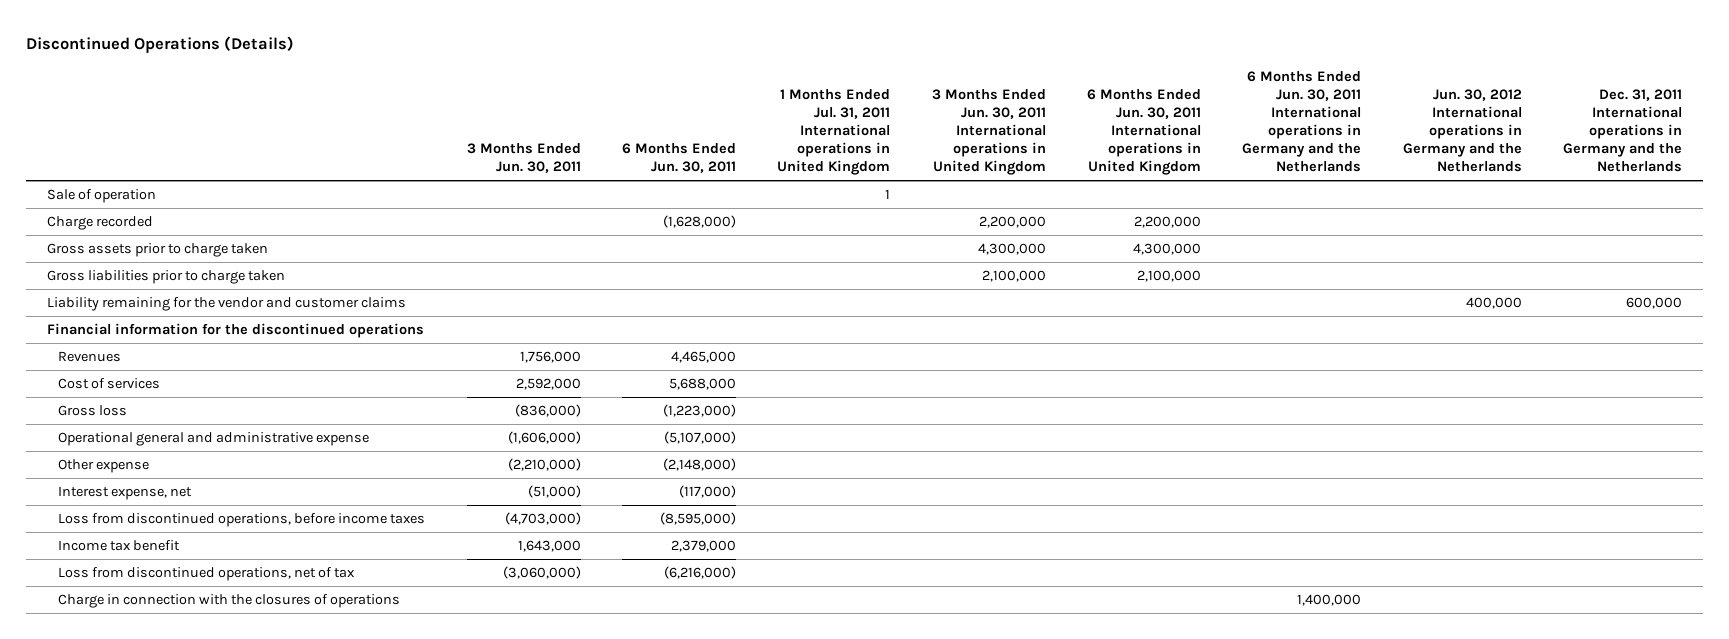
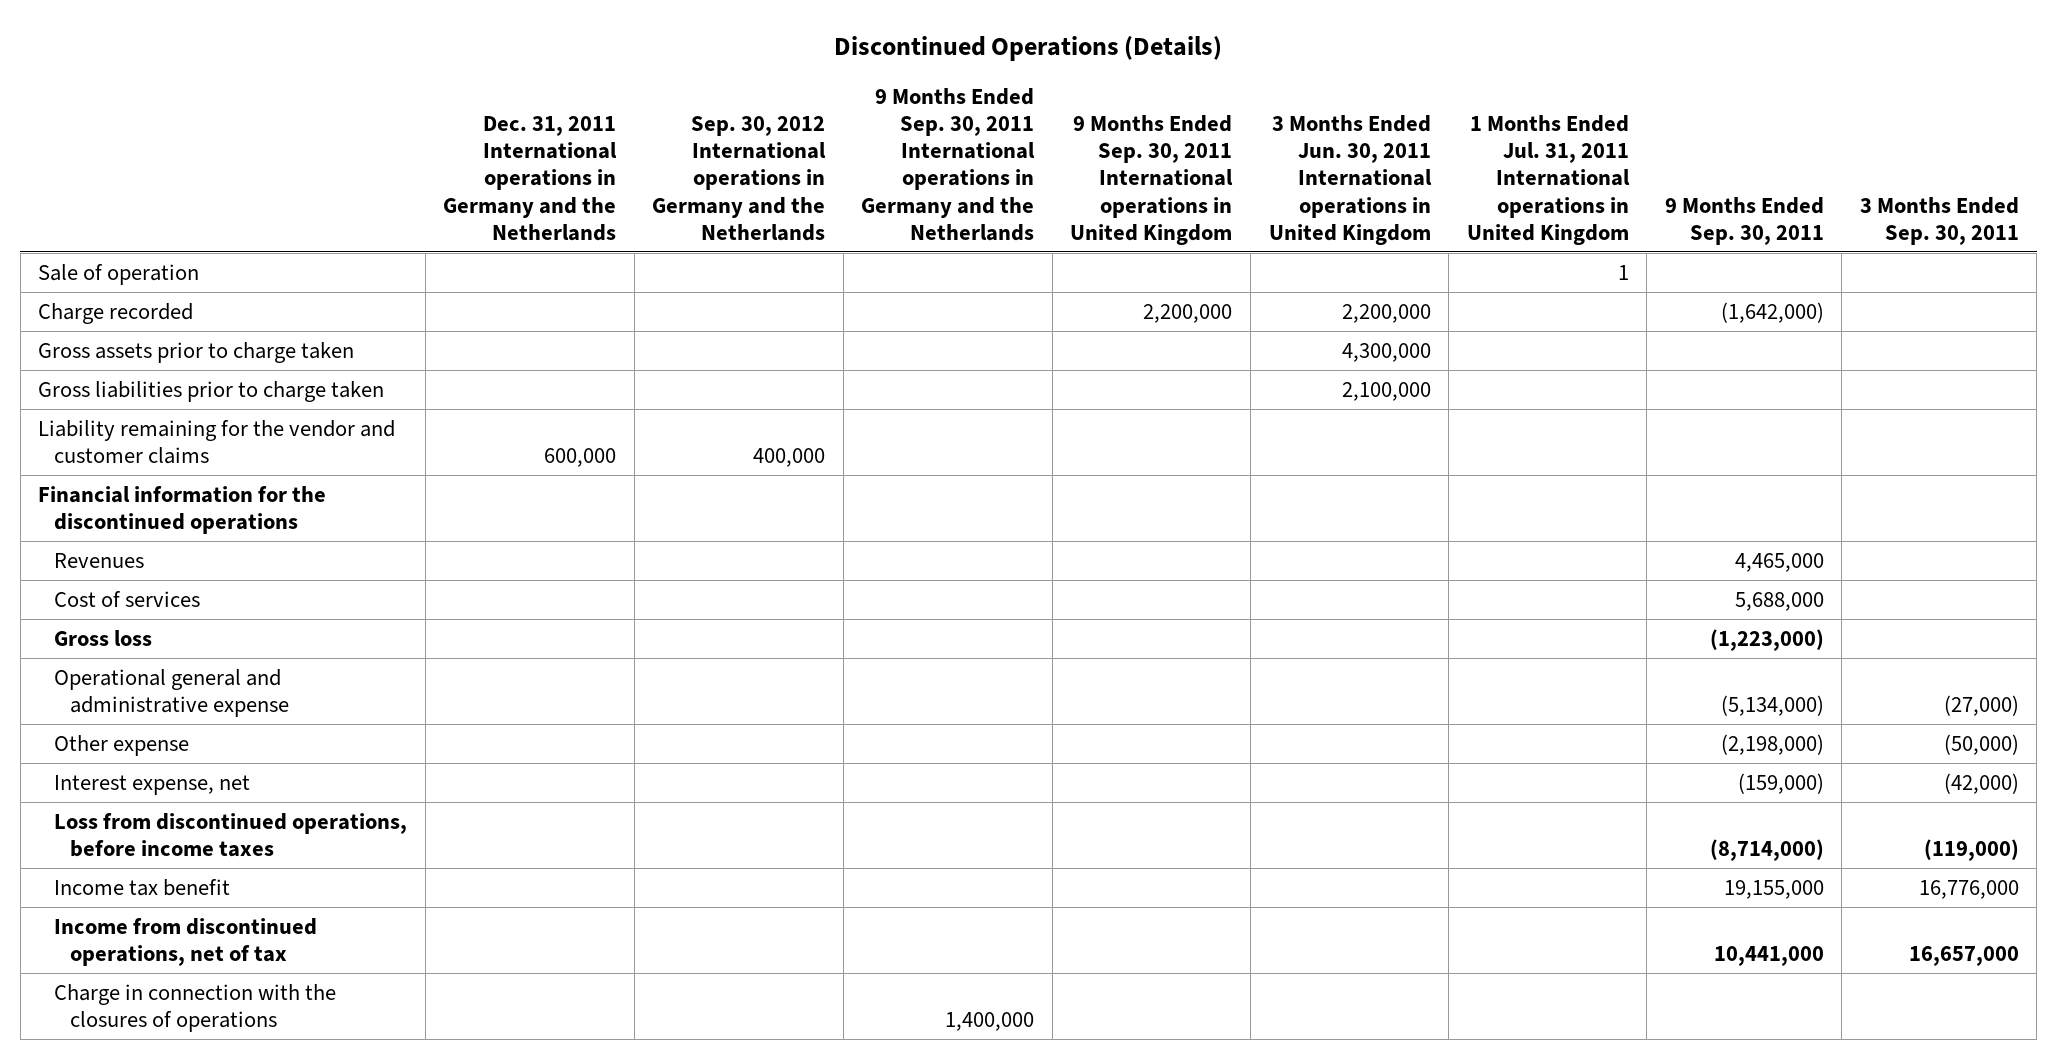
- | 3 Months Ended Jun. 30, 2011 | 6 Months Ended Jun. 30, 2011 | 1 Months Ended Jul. 31, 2011 International operations in United Kingdom | 3 Months Ended Jun. 30, 2011 International operations in United Kingdom | 6 Months Ended Jun. 30, 2011 International operations in United Kingdom | 6 Months Ended Jun. 30, 2011 International operations in Germany and the Netherlands | Jun. 30, 2012 International operations in Germany and the Netherlands | Dec. 31, 2011 International operations in Germany and the Netherlands
+ | Dec. 31, 2011 International operations in Germany and the Netherlands | Sep. 30, 2012 International operations in Germany and the Netherlands | 9 Months Ended Sep. 30, 2011 International operations in Germany and the Netherlands | 9 Months Ended Sep. 30, 2011 International operations in United Kingdom | 3 Months Ended Jun. 30, 2011 International operations in United Kingdom | 1 Months Ended Jul. 31, 2011 International operations in United Kingdom | 9 Months Ended Sep. 30, 2011 | 3 Months Ended Sep. 30, 2011
- Loss from discontinued operations, net of tax | (3,060,000) | (6,216,000) | | | | | |
+ Income from discontinued operations, net of tax | | | | | | | 10,441,000 | 16,657,000

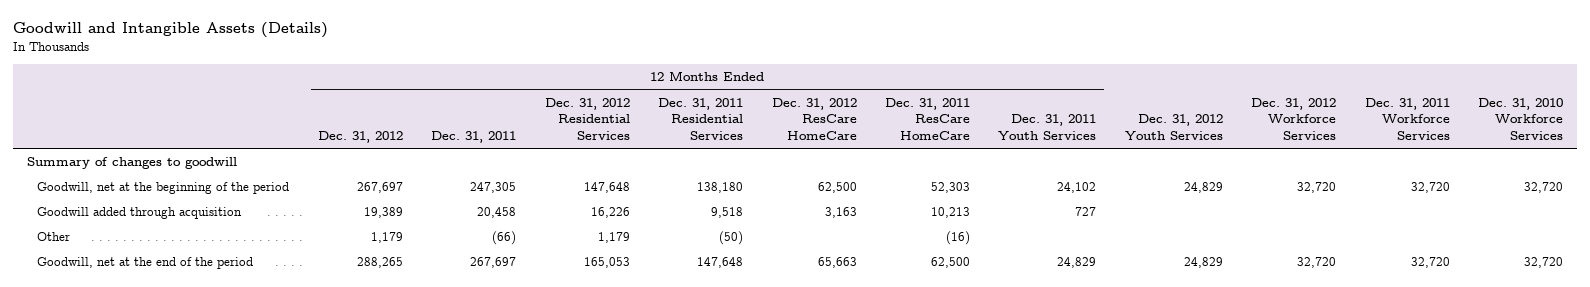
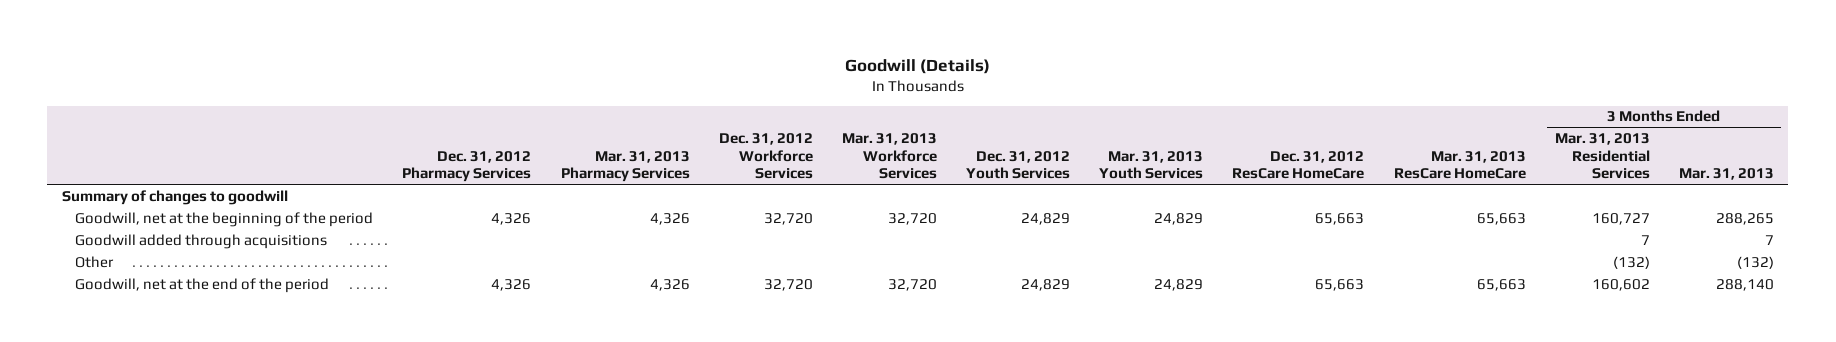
- Goodwill and Intangible Assets (Details)
+ Goodwill (Details)
- | 12 Months Ended Dec. 31, 2012 | 12 Months Ended Dec. 31, 2011 | 12 Months Ended Dec. 31, 2012 Residential Services | 12 Months Ended Dec. 31, 2011 Residential Services | 12 Months Ended Dec. 31, 2012 ResCare HomeCare | 12 Months Ended Dec. 31, 2011 ResCare HomeCare | 12 Months Ended Dec. 31, 2011 Youth Services | Dec. 31, 2012 Youth Services | Dec. 31, 2012 Workforce Services | Dec. 31, 2011 Workforce Services | Dec. 31, 2010 Workforce Services
+ | Dec. 31, 2012 Pharmacy Services | Mar. 31, 2013 Pharmacy Services | Dec. 31, 2012 Workforce Services | Mar. 31, 2013 Workforce Services | Dec. 31, 2012 Youth Services | Mar. 31, 2013 Youth Services | Dec. 31, 2012 ResCare HomeCare | Mar. 31, 2013 ResCare HomeCare | 3 Months Ended Mar. 31, 2013 Residential Services | 3 Months Ended Mar. 31, 2013
- Goodwill added through acquisition | 19,389 | 20,458 | 16,226 | 9,518 | 3,163 | 10,213 | 727 | | | |
+ Goodwill added through acquisitions | | | | | | | | | 7 | 7

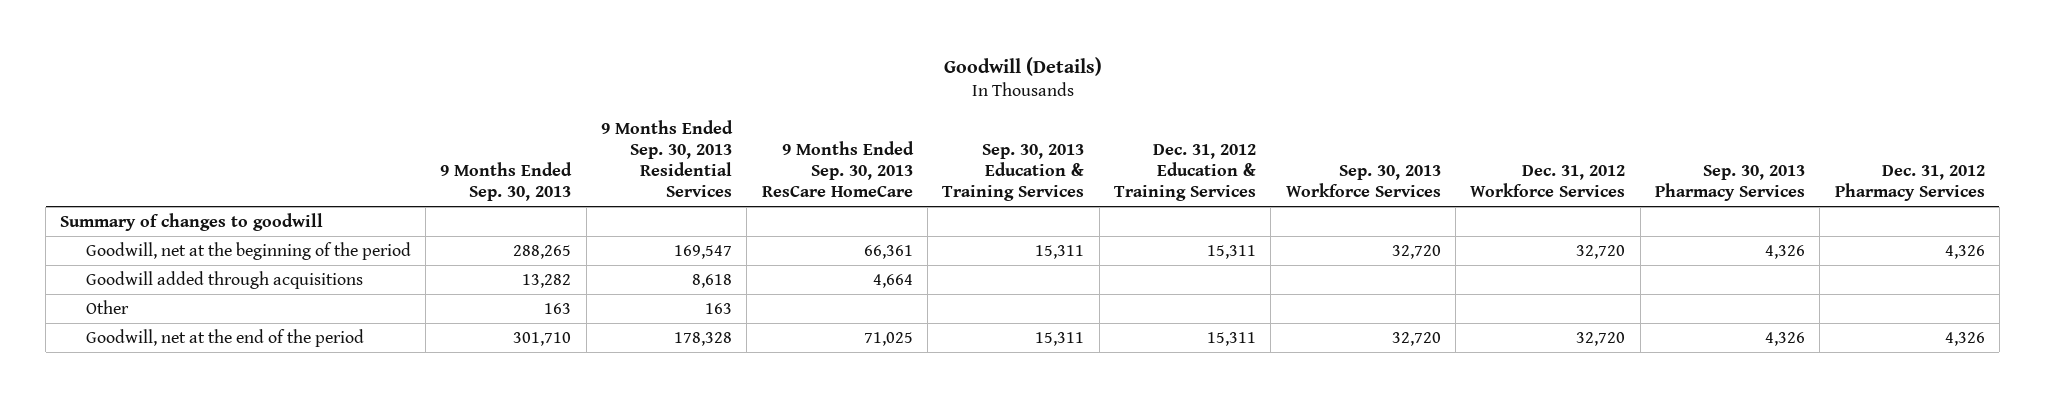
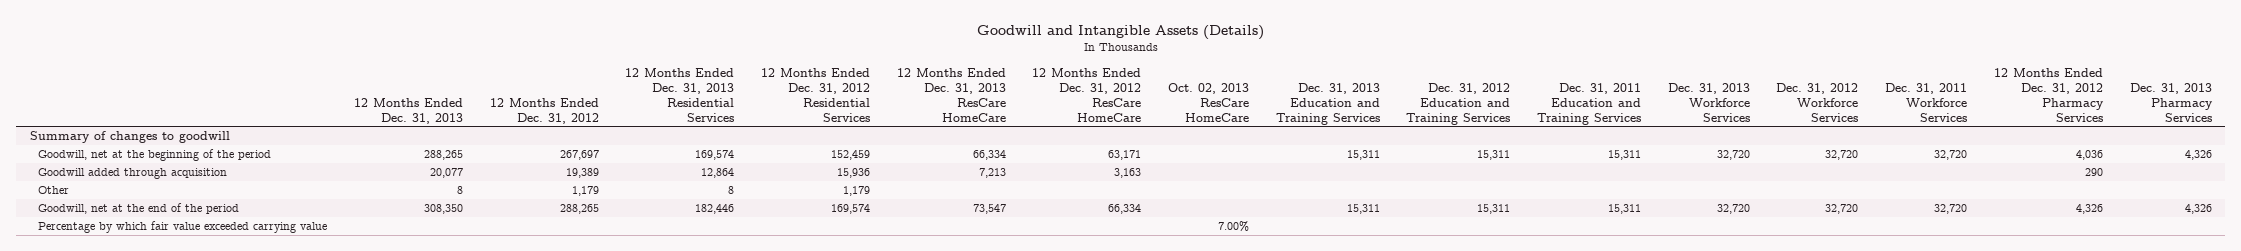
- Goodwill (Details)
+ Goodwill and Intangible Assets (Details)
- | 9 Months Ended Sep. 30, 2013 | 9 Months Ended Sep. 30, 2013 Residential Services | 9 Months Ended Sep. 30, 2013 ResCare HomeCare | Sep. 30, 2013 Education & Training Services | Dec. 31, 2012 Education & Training Services | Sep. 30, 2013 Workforce Services | Dec. 31, 2012 Workforce Services | Sep. 30, 2013 Pharmacy Services | Dec. 31, 2012 Pharmacy Services
+ | 12 Months Ended Dec. 31, 2013 | 12 Months Ended Dec. 31, 2012 | 12 Months Ended Dec. 31, 2013 Residential Services | 12 Months Ended Dec. 31, 2012 Residential Services | 12 Months Ended Dec. 31, 2013 ResCare HomeCare | 12 Months Ended Dec. 31, 2012 ResCare HomeCare | Oct. 02, 2013 ResCare HomeCare | Dec. 31, 2013 Education and Training Services | Dec. 31, 2012 Education and Training Services | Dec. 31, 2011 Education and Training Services | Dec. 31, 2013 Workforce Services | Dec. 31, 2012 Workforce Services | Dec. 31, 2011 Workforce Services | 12 Months Ended Dec. 31, 2012 Pharmacy Services | Dec. 31, 2013 Pharmacy Services
- Goodwill added through acquisitions | 13,282 | 8,618 | 4,664 | | | | | |
+ Goodwill added through acquisition | 20,077 | 19,389 | 12,864 | 15,936 | 7,213 | 3,163 | | | | | | | | 290 |
+ Percentage by which fair value exceeded carrying value | | | | | | | 7.00% | | | | | | | |

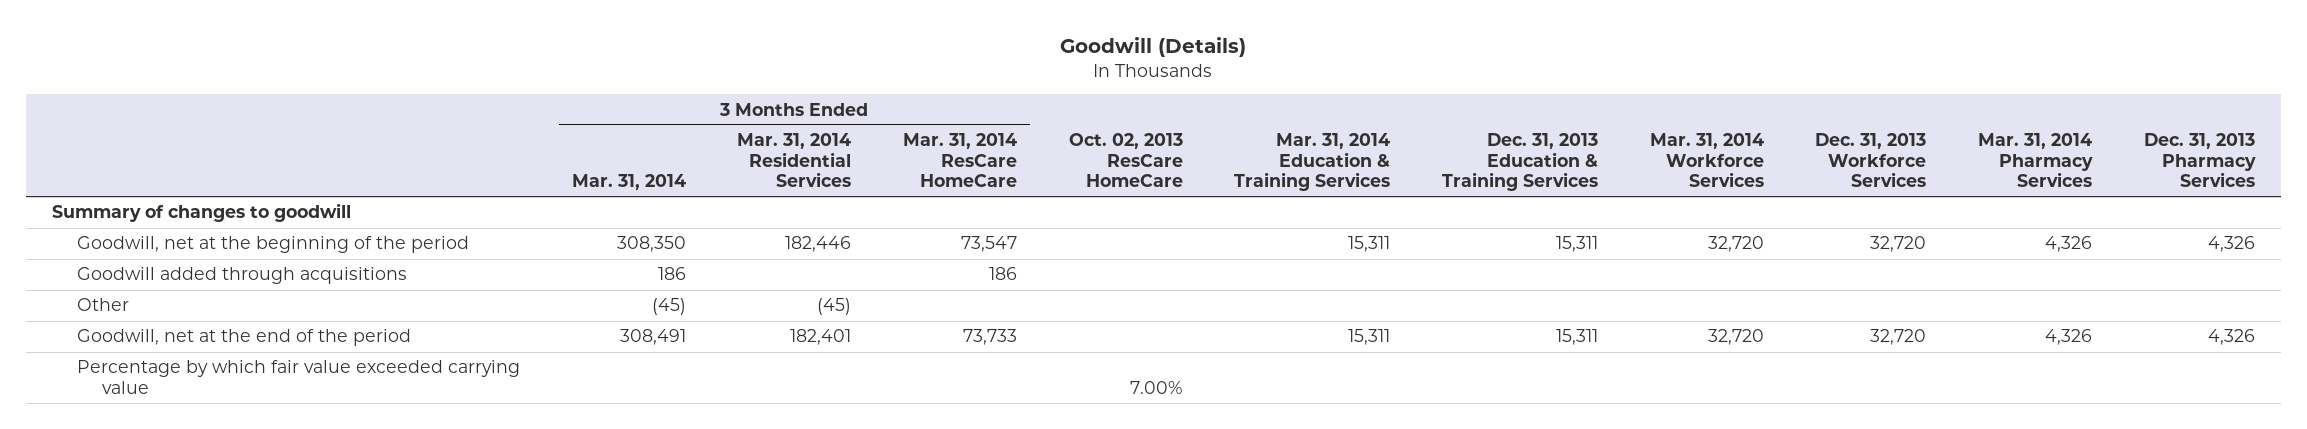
- Goodwill and Intangible Assets (Details)
+ Goodwill (Details)
- | 12 Months Ended Dec. 31, 2013 | 12 Months Ended Dec. 31, 2012 | 12 Months Ended Dec. 31, 2013 Residential Services | 12 Months Ended Dec. 31, 2012 Residential Services | 12 Months Ended Dec. 31, 2013 ResCare HomeCare | 12 Months Ended Dec. 31, 2012 ResCare HomeCare | Oct. 02, 2013 ResCare HomeCare | Dec. 31, 2013 Education and Training Services | Dec. 31, 2012 Education and Training Services | Dec. 31, 2011 Education and Training Services | Dec. 31, 2013 Workforce Services | Dec. 31, 2012 Workforce Services | Dec. 31, 2011 Workforce Services | 12 Months Ended Dec. 31, 2012 Pharmacy Services | Dec. 31, 2013 Pharmacy Services
+ | 3 Months Ended Mar. 31, 2014 | 3 Months Ended Mar. 31, 2014 Residential Services | 3 Months Ended Mar. 31, 2014 ResCare HomeCare | Oct. 02, 2013 ResCare HomeCare | Mar. 31, 2014 Education & Training Services | Dec. 31, 2013 Education & Training Services | Mar. 31, 2014 Workforce Services | Dec. 31, 2013 Workforce Services | Mar. 31, 2014 Pharmacy Services | Dec. 31, 2013 Pharmacy Services
- Goodwill added through acquisition | 20,077 | 19,389 | 12,864 | 15,936 | 7,213 | 3,163 | | | | | | | | 290 |
+ Goodwill added through acquisitions | 186 | | 186 | | | | | | |

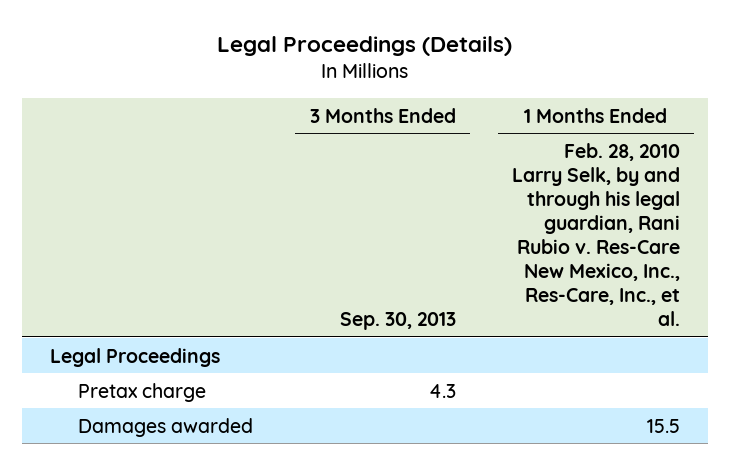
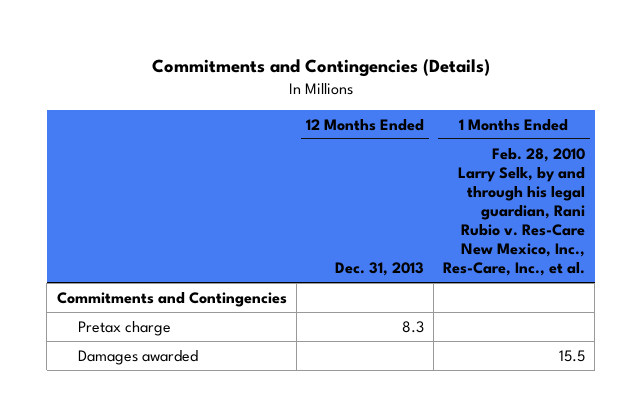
- Legal Proceedings (Details)
+ Commitments and Contingencies (Details)
- | 3 Months Ended Sep. 30, 2013 | 1 Months Ended Feb. 28, 2010 Larry Selk, by and through his legal guardian, Rani Rubio v. Res-Care New Mexico, Inc., Res-Care, Inc., et al.
+ | 12 Months Ended Dec. 31, 2013 | 1 Months Ended Feb. 28, 2010 Larry Selk, by and through his legal guardian, Rani Rubio v. Res-Care New Mexico, Inc., Res-Care, Inc., et al.
- Legal Proceedings
+ Commitments and Contingencies

